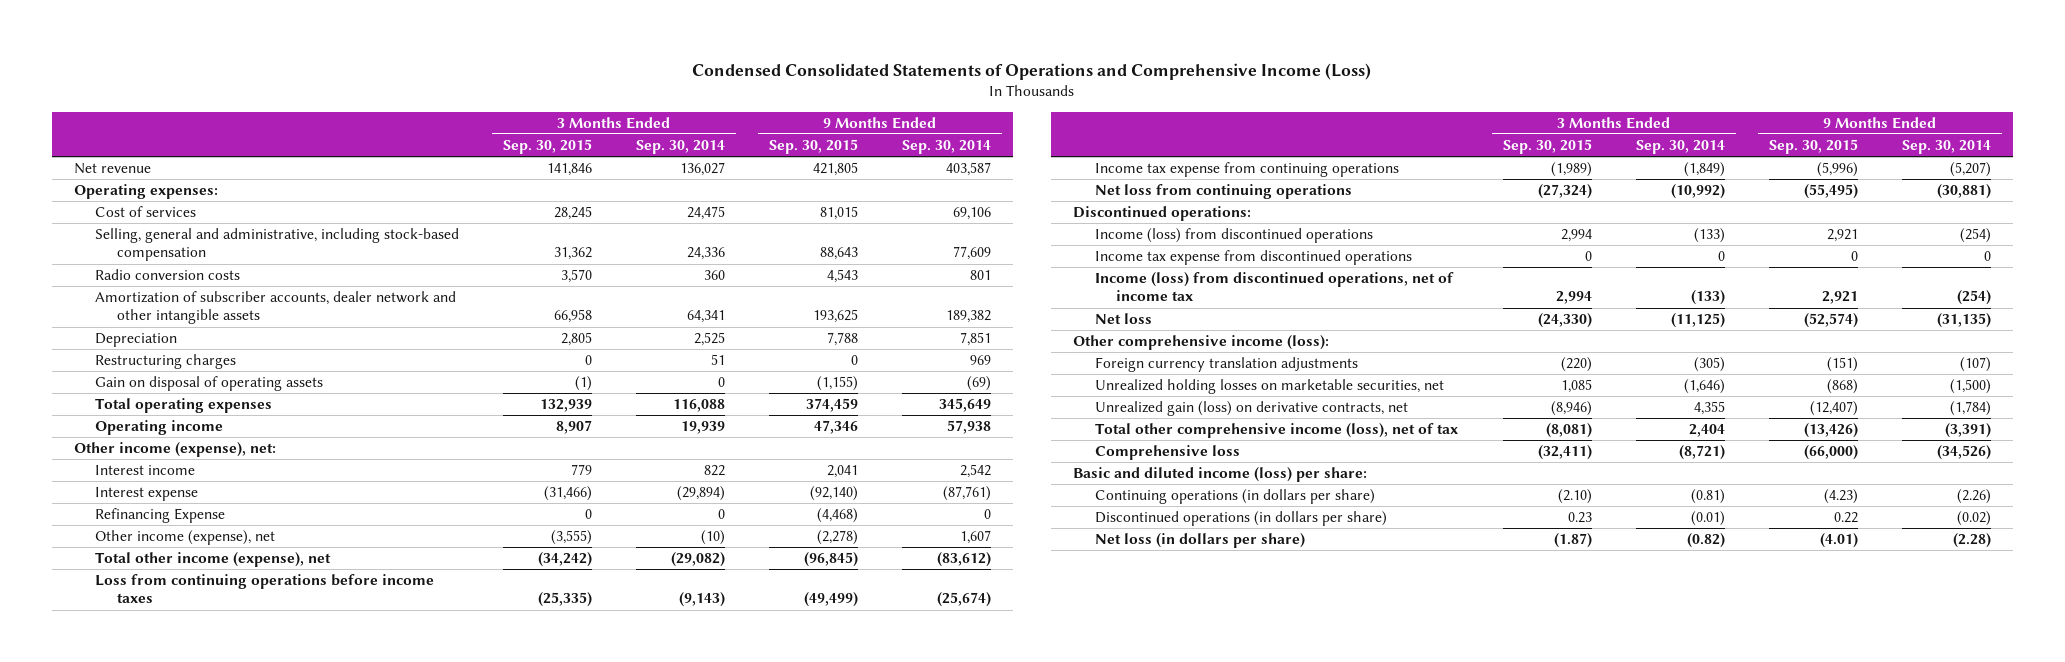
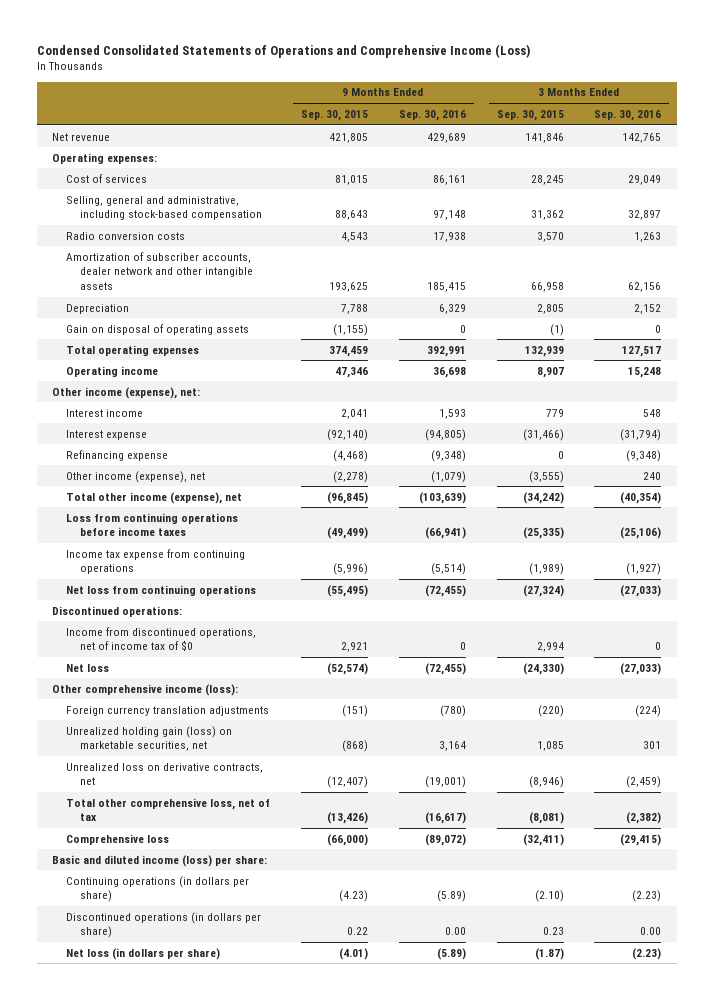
- | 3 Months Ended Sep. 30, 2015 | 3 Months Ended Sep. 30, 2014 | 9 Months Ended Sep. 30, 2015 | 9 Months Ended Sep. 30, 2014
+ | 9 Months Ended Sep. 30, 2015 | 9 Months Ended Sep. 30, 2016 | 3 Months Ended Sep. 30, 2015 | 3 Months Ended Sep. 30, 2016
- Restructuring charges | 0 | 51 | 0 | 969
- Refinancing Expense | 0 | 0 | (4,468) | 0
+ Refinancing expense | (4,468) | (9,348) | 0 | (9,348)
- Income (loss) from discontinued operations | 2,994 | (133) | 2,921 | (254)
- Income tax expense from discontinued operations | 0 | 0 | 0 | 0
- Income (loss) from discontinued operations, net of income tax | 2,994 | (133) | 2,921 | (254)
+ Income from discontinued operations, net of income tax of $0 | 2,921 | 0 | 2,994 | 0
- Unrealized holding losses on marketable securities, net | 1,085 | (1,646) | (868) | (1,500)
- Unrealized gain (loss) on derivative contracts, net | (8,946) | 4,355 | (12,407) | (1,784)
- Total other comprehensive income (loss), net of tax | (8,081) | 2,404 | (13,426) | (3,391)
+ Unrealized holding gain (loss) on marketable securities, net | (868) | 3,164 | 1,085 | 301
+ Unrealized loss on derivative contracts, net | (12,407) | (19,001) | (8,946) | (2,459)
+ Total other comprehensive loss, net of tax | (13,426) | (16,617) | (8,081) | (2,382)

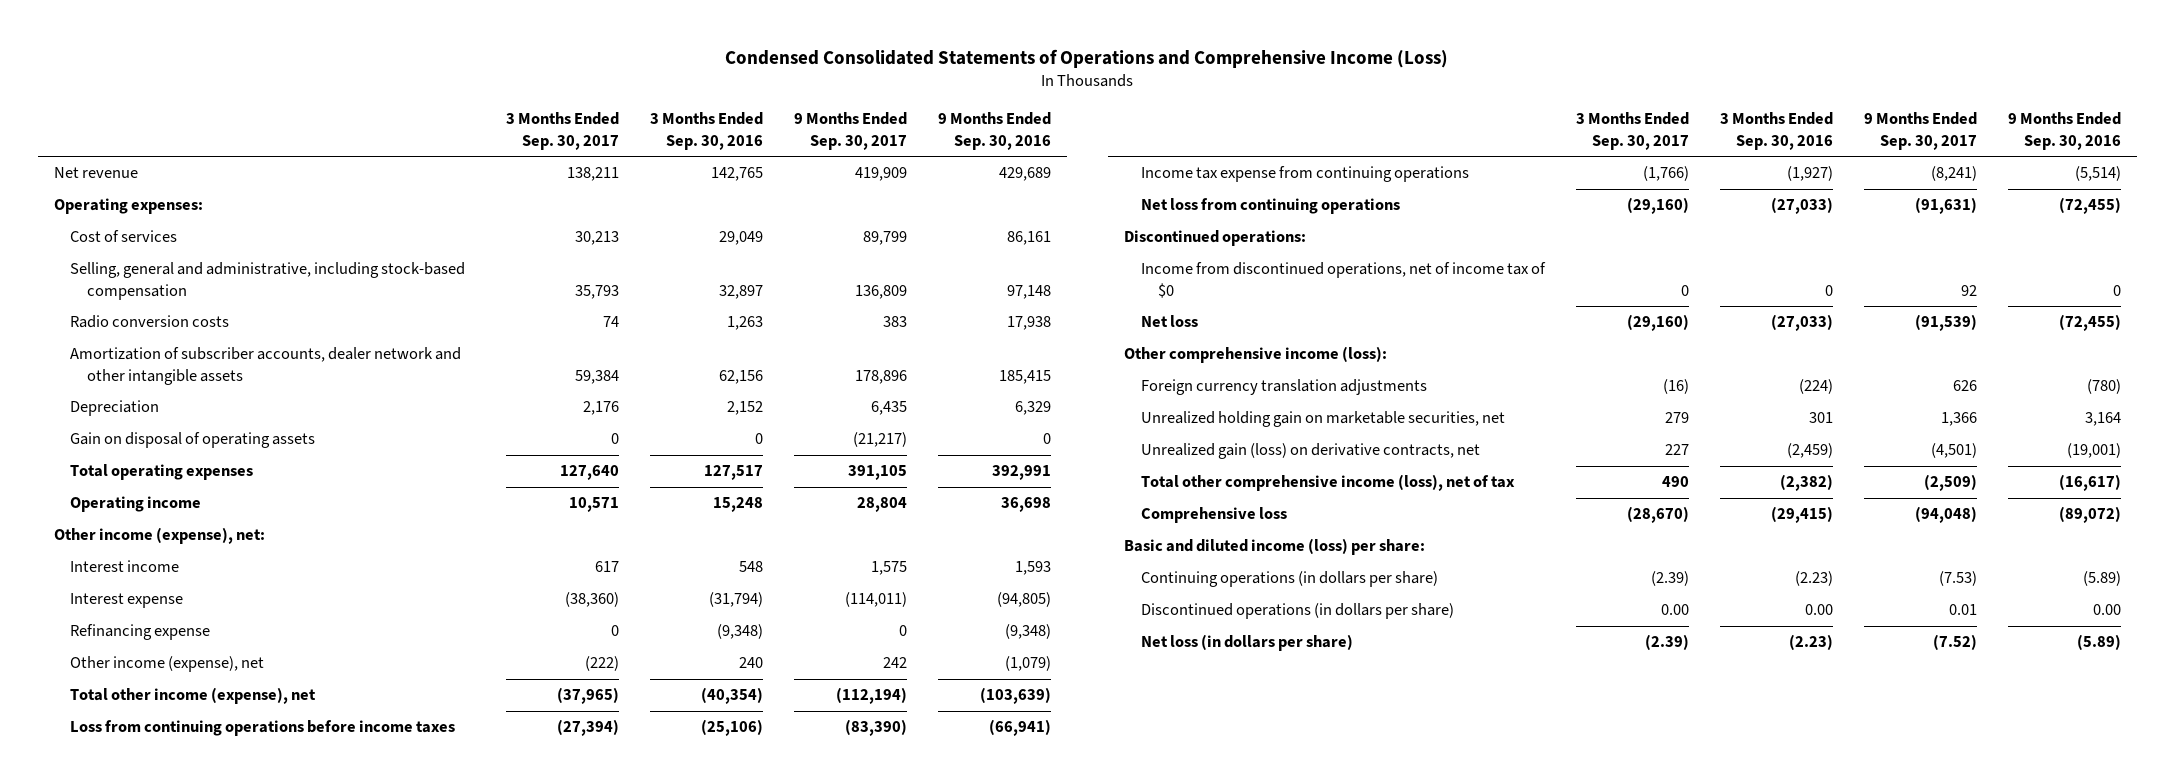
- | 9 Months Ended Sep. 30, 2015 | 9 Months Ended Sep. 30, 2016 | 3 Months Ended Sep. 30, 2015 | 3 Months Ended Sep. 30, 2016
+ | 3 Months Ended Sep. 30, 2017 | 3 Months Ended Sep. 30, 2016 | 9 Months Ended Sep. 30, 2017 | 9 Months Ended Sep. 30, 2016
- Unrealized holding gain (loss) on marketable securities, net | (868) | 3,164 | 1,085 | 301
- Unrealized loss on derivative contracts, net | (12,407) | (19,001) | (8,946) | (2,459)
- Total other comprehensive loss, net of tax | (13,426) | (16,617) | (8,081) | (2,382)
+ Unrealized holding gain on marketable securities, net | 279 | 301 | 1,366 | 3,164
+ Unrealized gain (loss) on derivative contracts, net | 227 | (2,459) | (4,501) | (19,001)
+ Total other comprehensive income (loss), net of tax | 490 | (2,382) | (2,509) | (16,617)

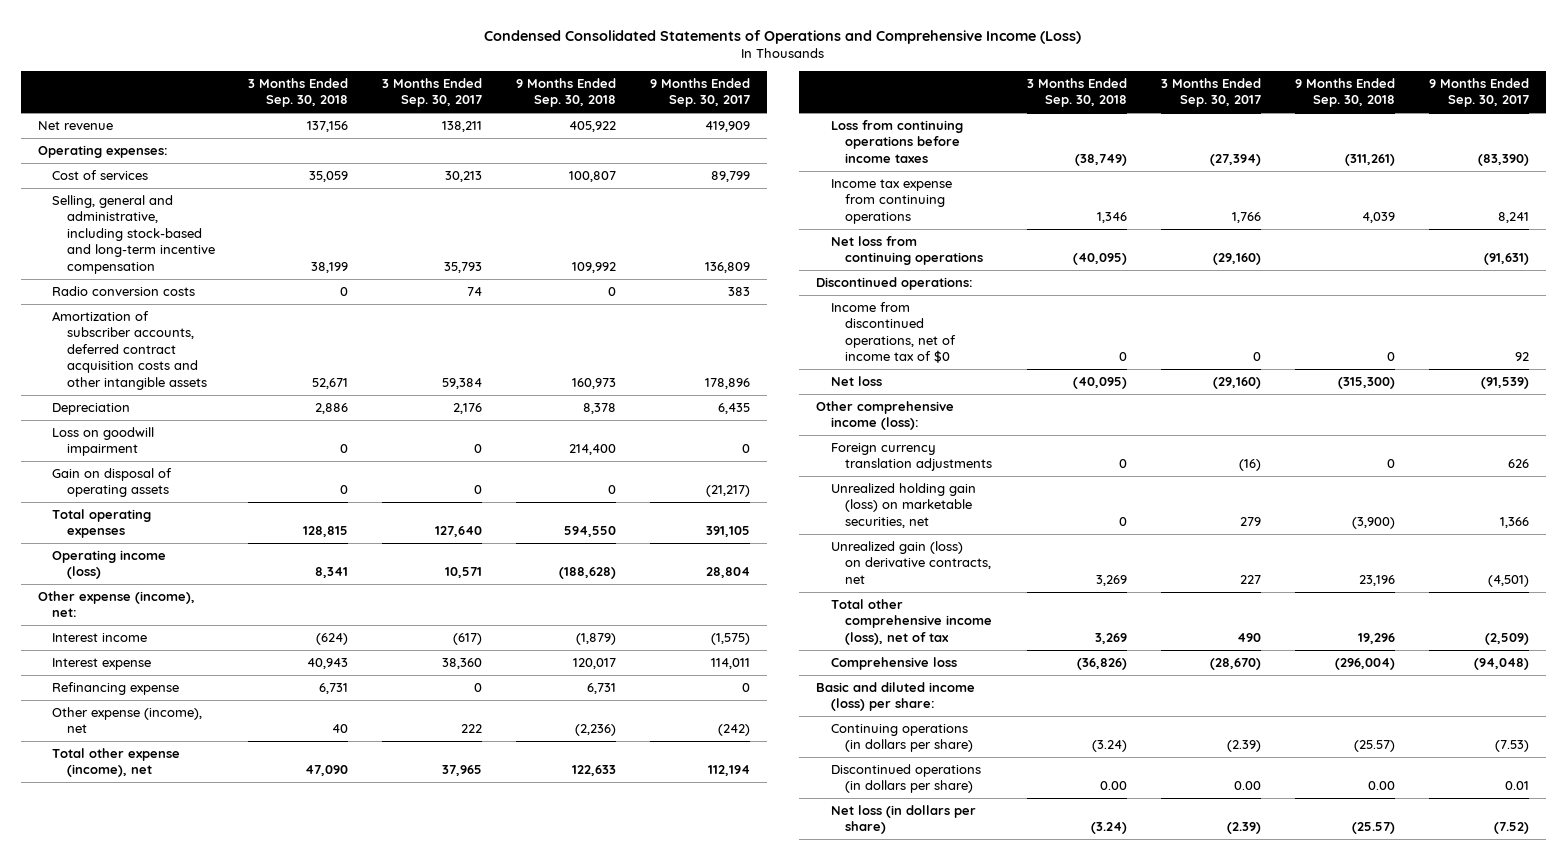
- | 3 Months Ended Sep. 30, 2017 | 3 Months Ended Sep. 30, 2016 | 9 Months Ended Sep. 30, 2017 | 9 Months Ended Sep. 30, 2016
+ | 3 Months Ended Sep. 30, 2018 | 3 Months Ended Sep. 30, 2017 | 9 Months Ended Sep. 30, 2018 | 9 Months Ended Sep. 30, 2017
- Selling, general and administrative, including stock-based compensation | 35,793 | 32,897 | 136,809 | 97,148
+ Selling, general and administrative, including stock-based and long-term incentive compensation | 38,199 | 35,793 | 109,992 | 136,809
- Amortization of subscriber accounts, dealer network and other intangible assets | 59,384 | 62,156 | 178,896 | 185,415
+ Amortization of subscriber accounts, deferred contract acquisition costs and other intangible assets | 52,671 | 59,384 | 160,973 | 178,896
+ Loss on goodwill impairment | 0 | 0 | 214,400 | 0
- Operating income | 10,571 | 15,248 | 28,804 | 36,698
- Other income (expense), net:
- Interest income | 617 | 548 | 1,575 | 1,593
- Interest expense | (38,360) | (31,794) | (114,011) | (94,805)
+ Operating income (loss) | 8,341 | 10,571 | (188,628) | 28,804
+ Other expense (income), net:
+ Interest income | (624) | (617) | (1,879) | (1,575)
+ Interest expense | 40,943 | 38,360 | 120,017 | 114,011
- Other income (expense), net | (222) | 240 | 242 | (1,079)
- Total other income (expense), net | (37,965) | (40,354) | (112,194) | (103,639)
+ Other expense (income), net | 40 | 222 | (2,236) | (242)
+ Total other expense (income), net | 47,090 | 37,965 | 122,633 | 112,194
- Income tax expense from continuing operations | (1,766) | (1,927) | (8,241) | (5,514)
+ Income tax expense from continuing operations | 1,346 | 1,766 | 4,039 | 8,241
- Unrealized holding gain on marketable securities, net | 279 | 301 | 1,366 | 3,164
+ Unrealized holding gain (loss) on marketable securities, net | 0 | 279 | (3,900) | 1,366

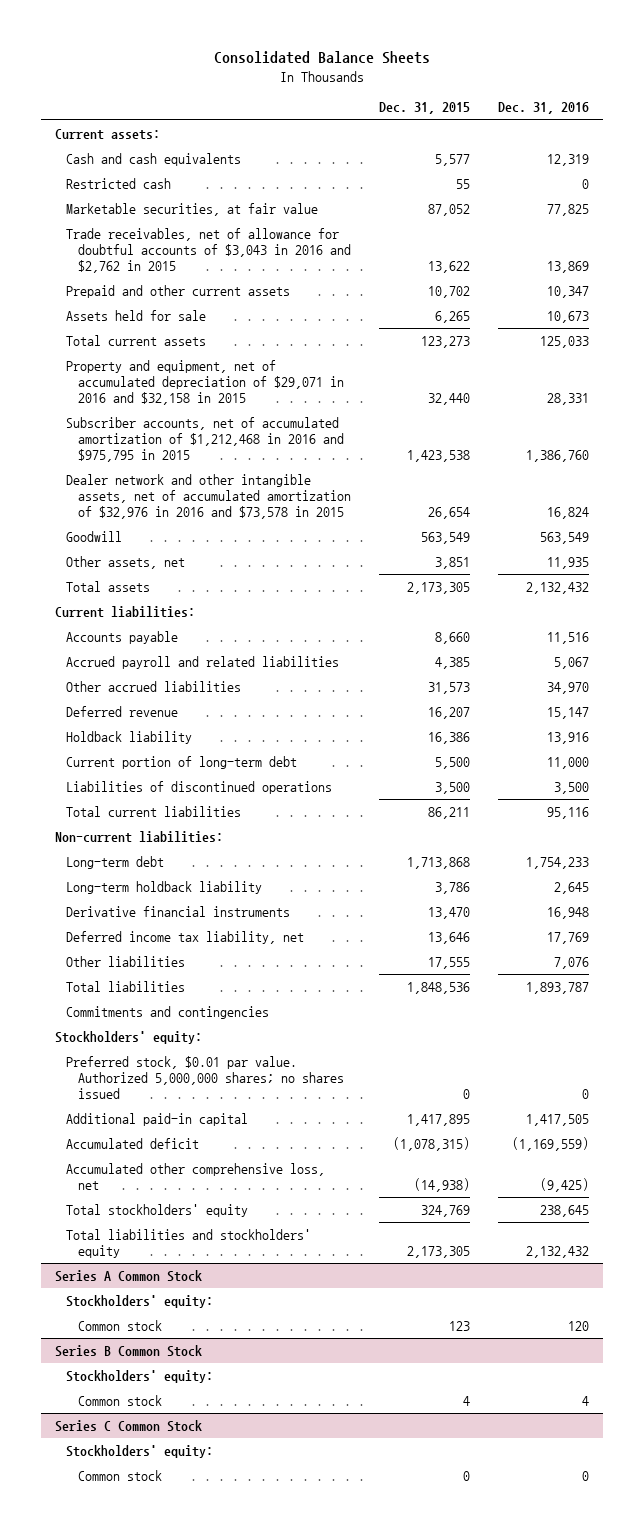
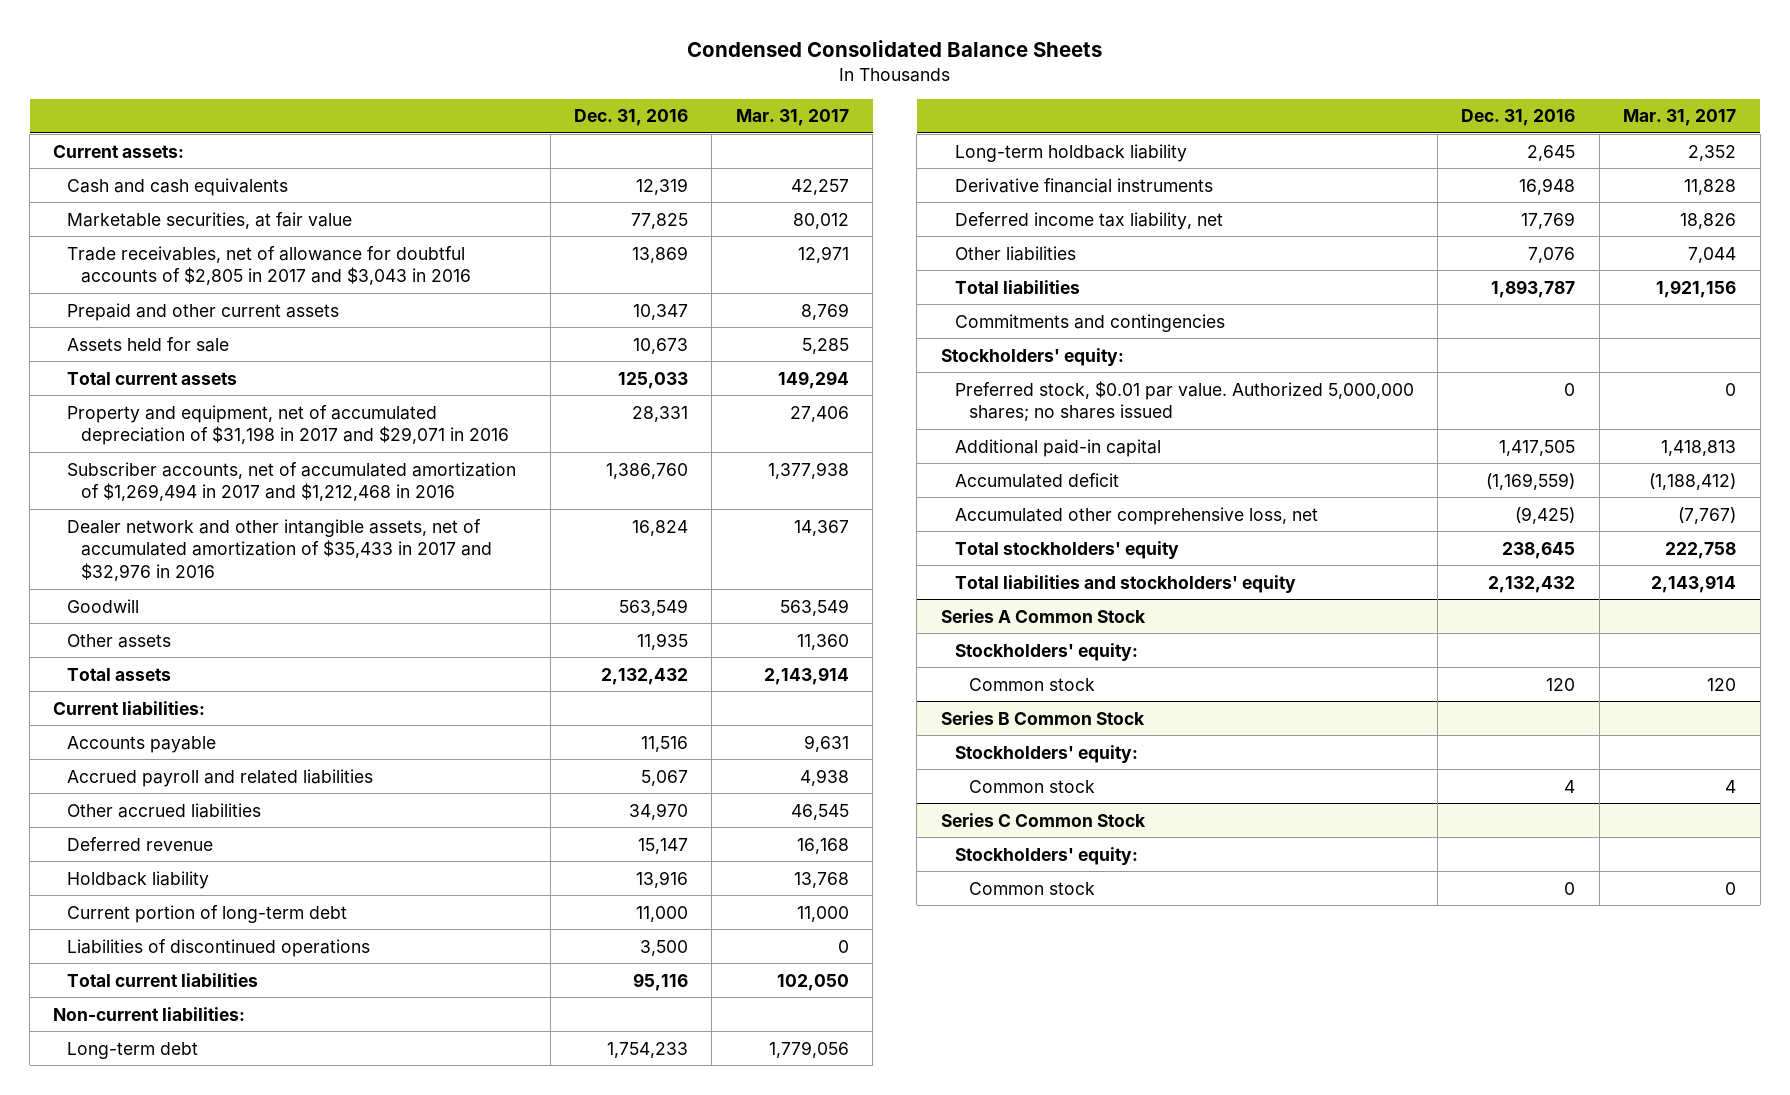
- Consolidated Balance Sheets
+ Condensed Consolidated Balance Sheets
- | Dec. 31, 2015 | Dec. 31, 2016
+ | Dec. 31, 2016 | Mar. 31, 2017
- Restricted cash | 55 | 0
- Trade receivables, net of allowance for doubtful accounts of $3,043 in 2016 and $2,762 in 2015 | 13,622 | 13,869
+ Trade receivables, net of allowance for doubtful accounts of $2,805 in 2017 and $3,043 in 2016 | 13,869 | 12,971
- Property and equipment, net of accumulated depreciation of $29,071 in 2016 and $32,158 in 2015 | 32,440 | 28,331
- Subscriber accounts, net of accumulated amortization of $1,212,468 in 2016 and $975,795 in 2015 | 1,423,538 | 1,386,760
- Dealer network and other intangible assets, net of accumulated amortization of $32,976 in 2016 and $73,578 in 2015 | 26,654 | 16,824
+ Property and equipment, net of accumulated depreciation of $31,198 in 2017 and $29,071 in 2016 | 28,331 | 27,406
+ Subscriber accounts, net of accumulated amortization of $1,269,494 in 2017 and $1,212,468 in 2016 | 1,386,760 | 1,377,938
+ Dealer network and other intangible assets, net of accumulated amortization of $35,433 in 2017 and $32,976 in 2016 | 16,824 | 14,367
- Other assets, net | 3,851 | 11,935
+ Other assets | 11,935 | 11,360

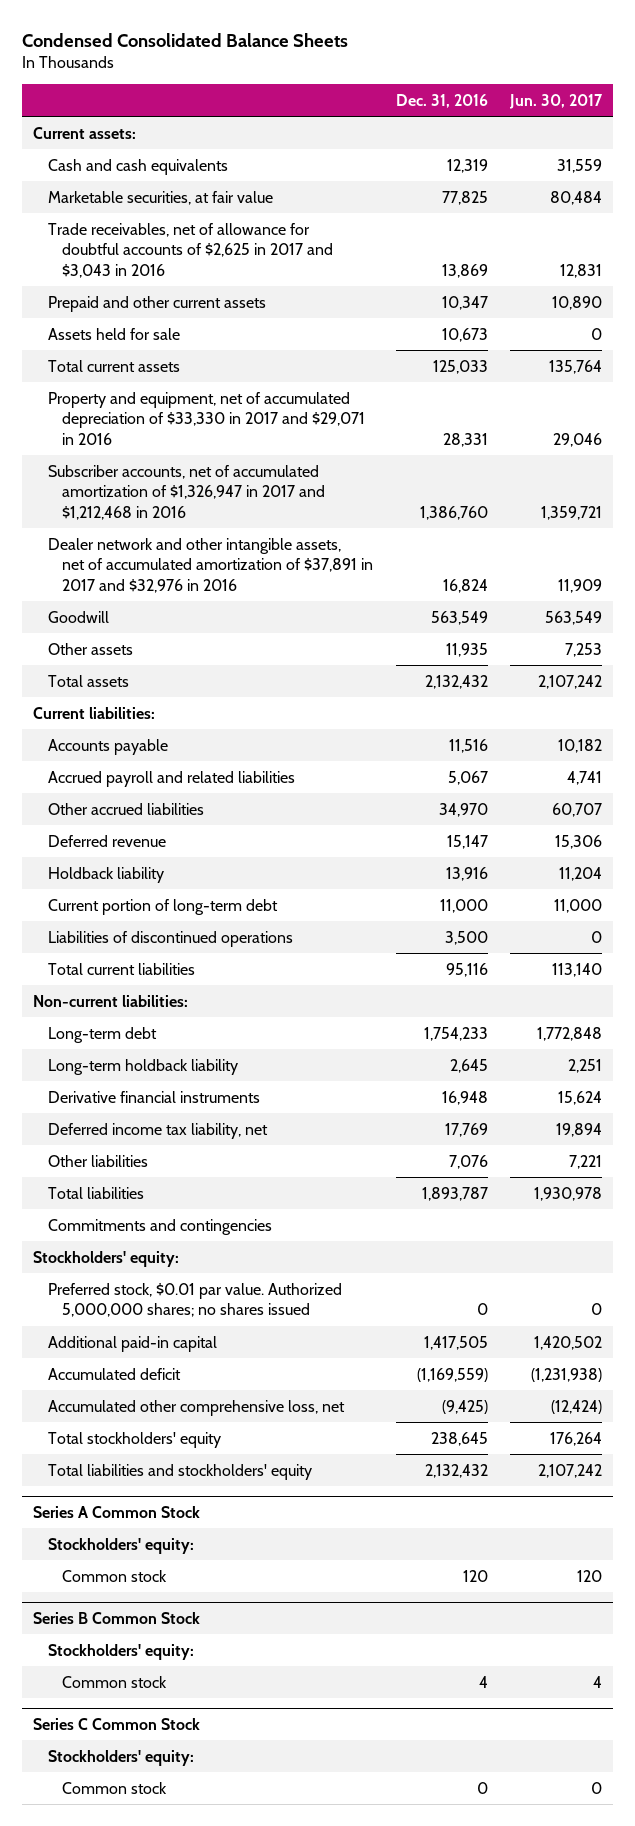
- | Dec. 31, 2016 | Mar. 31, 2017
+ | Dec. 31, 2016 | Jun. 30, 2017
- Trade receivables, net of allowance for doubtful accounts of $2,805 in 2017 and $3,043 in 2016 | 13,869 | 12,971
+ Trade receivables, net of allowance for doubtful accounts of $2,625 in 2017 and $3,043 in 2016 | 13,869 | 12,831
- Property and equipment, net of accumulated depreciation of $31,198 in 2017 and $29,071 in 2016 | 28,331 | 27,406
- Subscriber accounts, net of accumulated amortization of $1,269,494 in 2017 and $1,212,468 in 2016 | 1,386,760 | 1,377,938
- Dealer network and other intangible assets, net of accumulated amortization of $35,433 in 2017 and $32,976 in 2016 | 16,824 | 14,367
+ Property and equipment, net of accumulated depreciation of $33,330 in 2017 and $29,071 in 2016 | 28,331 | 29,046
+ Subscriber accounts, net of accumulated amortization of $1,326,947 in 2017 and $1,212,468 in 2016 | 1,386,760 | 1,359,721
+ Dealer network and other intangible assets, net of accumulated amortization of $37,891 in 2017 and $32,976 in 2016 | 16,824 | 11,909

